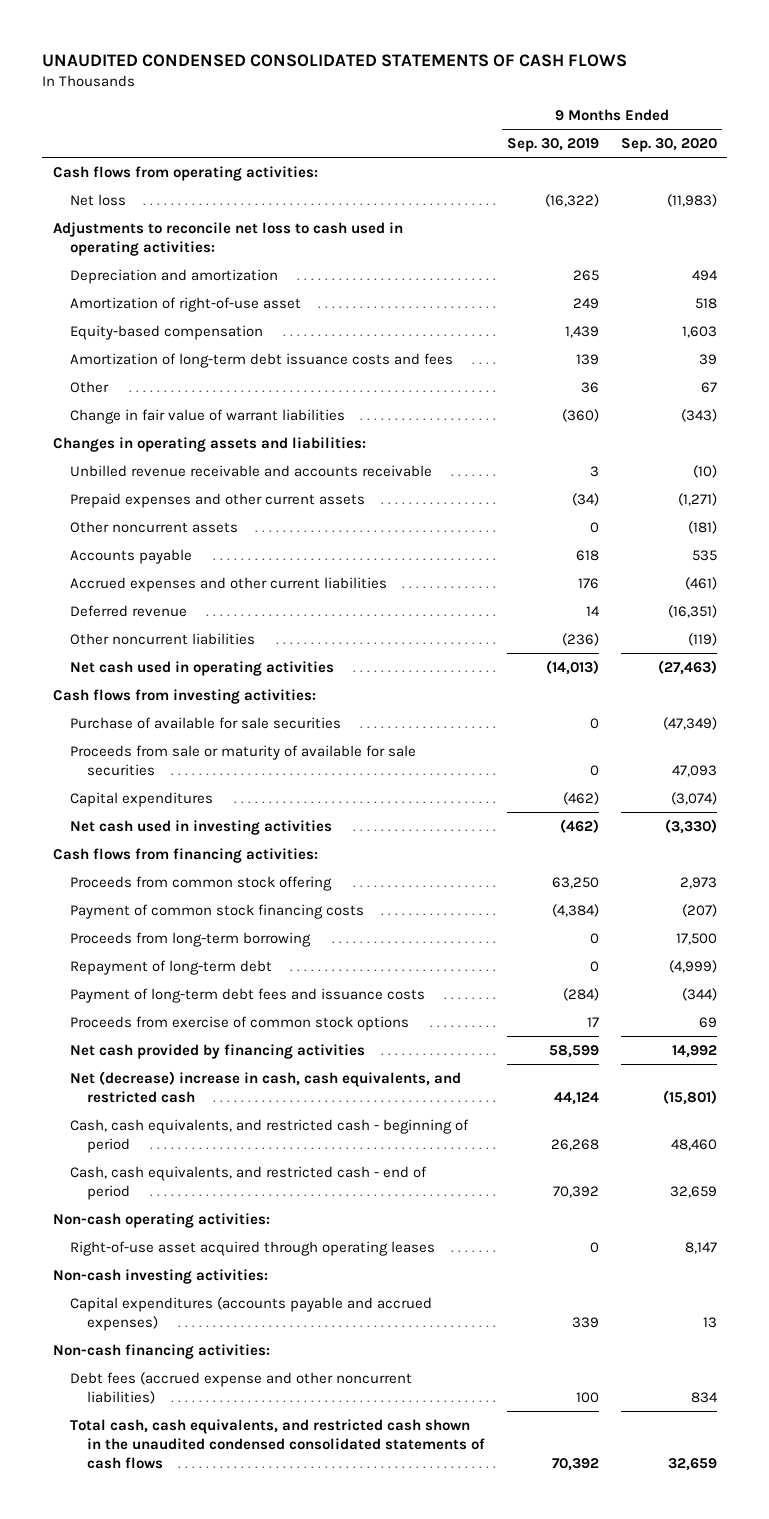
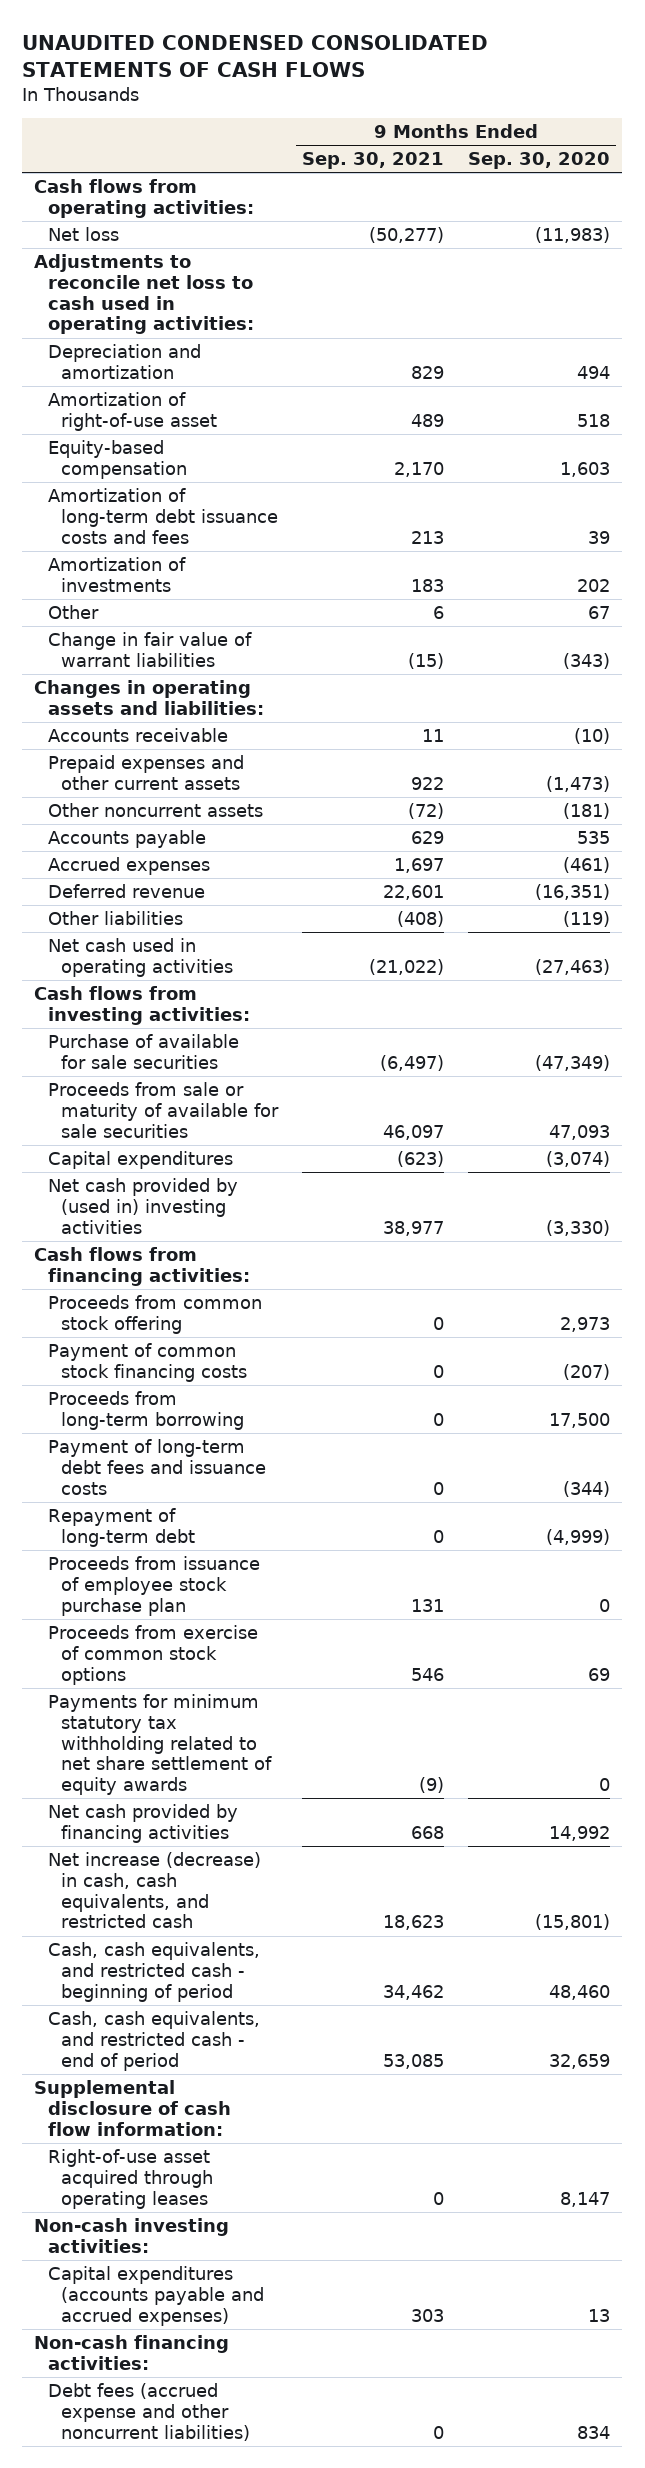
- | 9 Months Ended Sep. 30, 2019 | 9 Months Ended Sep. 30, 2020
+ | 9 Months Ended Sep. 30, 2021 | 9 Months Ended Sep. 30, 2020
+ Amortization of investments | 183 | 202
- Unbilled revenue receivable and accounts receivable | 3 | (10)
- Prepaid expenses and other current assets | (34) | (1,271)
+ Accounts receivable | 11 | (10)
+ Prepaid expenses and other current assets | 922 | (1,473)
- Accrued expenses and other current liabilities | 176 | (461)
+ Accrued expenses | 1,697 | (461)
- Other noncurrent liabilities | (236) | (119)
+ Other liabilities | (408) | (119)
- Net cash used in investing activities | (462) | (3,330)
+ Net cash provided by (used in) investing activities | 38,977 | (3,330)
moved down: Repayment of long-term debt | 0 | (4,999)
+ Proceeds from issuance of employee stock purchase plan | 131 | 0
+ Payments for minimum statutory tax withholding related to net share settlement of equity awards | (9) | 0
- Net (decrease) increase in cash, cash equivalents, and restricted cash | 44,124 | (15,801)
+ Net increase (decrease) in cash, cash equivalents, and restricted cash | 18,623 | (15,801)
- Non-cash operating activities:
+ Supplemental disclosure of cash flow information:
- Total cash, cash equivalents, and restricted cash shown in the unaudited condensed consolidated statements of cash flows | 70,392 | 32,659

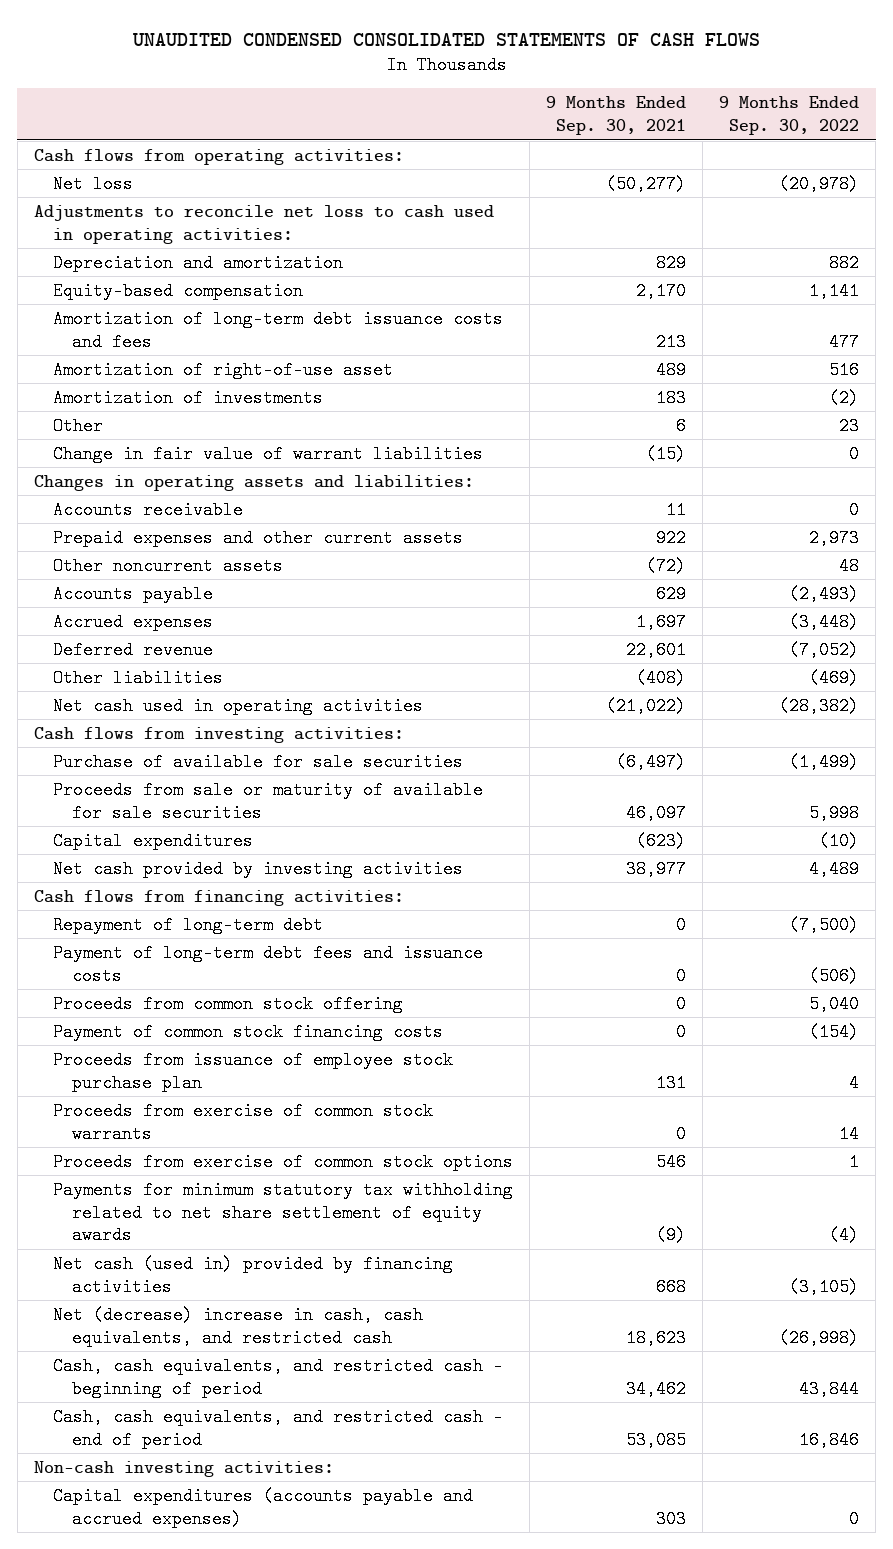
- | 9 Months Ended Sep. 30, 2021 | 9 Months Ended Sep. 30, 2020
+ | 9 Months Ended Sep. 30, 2021 | 9 Months Ended Sep. 30, 2022
moved down: Amortization of right-of-use asset | 489 | 516
- Net cash provided by (used in) investing activities | 38,977 | (3,330)
+ Net cash provided by investing activities | 38,977 | 4,489
moved up: Repayment of long-term debt | 0 | (7,500)
moved up: Payment of long-term debt fees and issuance costs | 0 | (506)
- Proceeds from long-term borrowing | 0 | 17,500
+ Proceeds from exercise of common stock warrants | 0 | 14
- Net cash provided by financing activities | 668 | 14,992
- Net increase (decrease) in cash, cash equivalents, and restricted cash | 18,623 | (15,801)
+ Net cash (used in) provided by financing activities | 668 | (3,105)
+ Net (decrease) increase in cash, cash equivalents, and restricted cash | 18,623 | (26,998)
- Supplemental disclosure of cash flow information:
- Right-of-use asset acquired through operating leases | 0 | 8,147
- Non-cash financing activities:
- Debt fees (accrued expense and other noncurrent liabilities) | 0 | 834

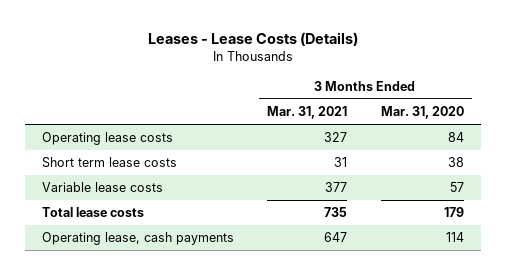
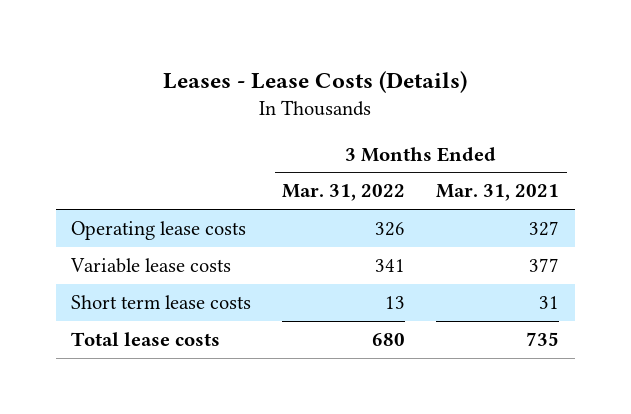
- | 3 Months Ended Mar. 31, 2021 | 3 Months Ended Mar. 31, 2020
+ | 3 Months Ended Mar. 31, 2022 | 3 Months Ended Mar. 31, 2021
moved down: Short term lease costs | 13 | 31
- Operating lease, cash payments | 647 | 114

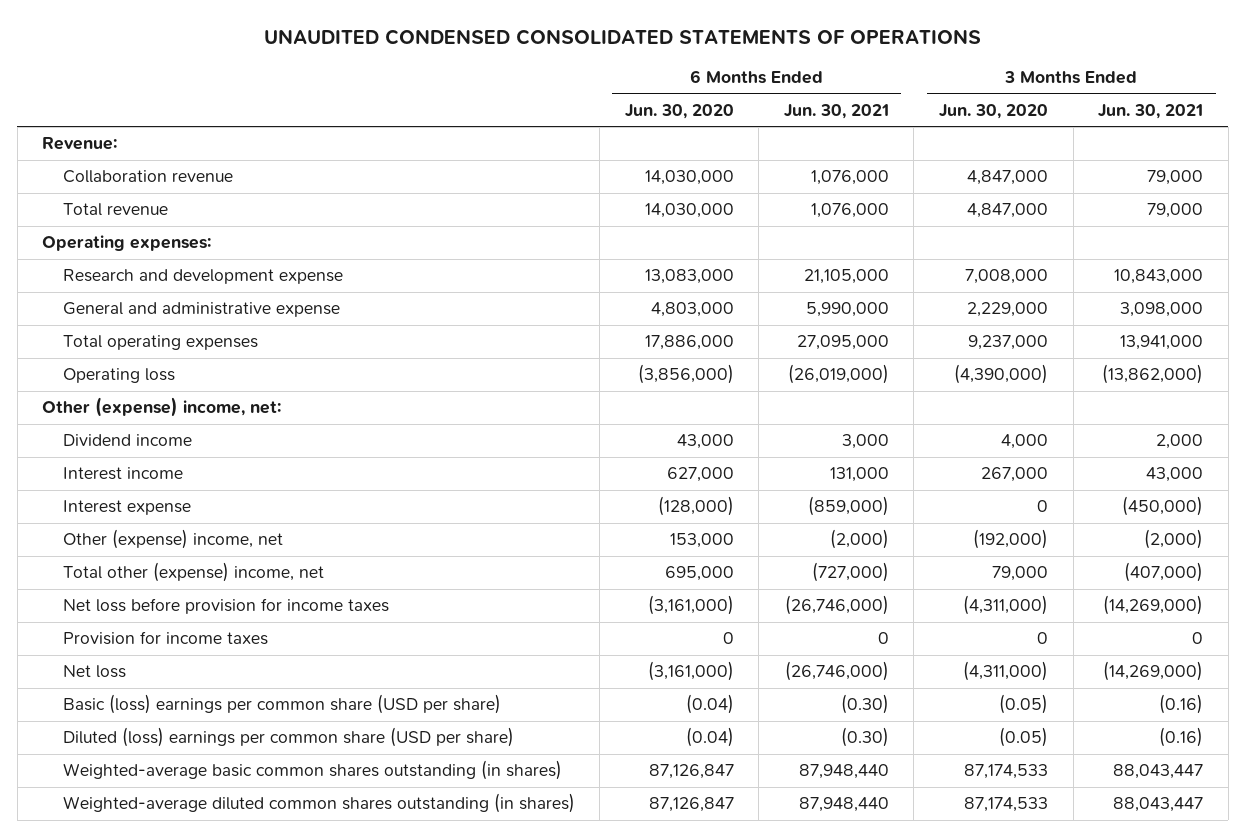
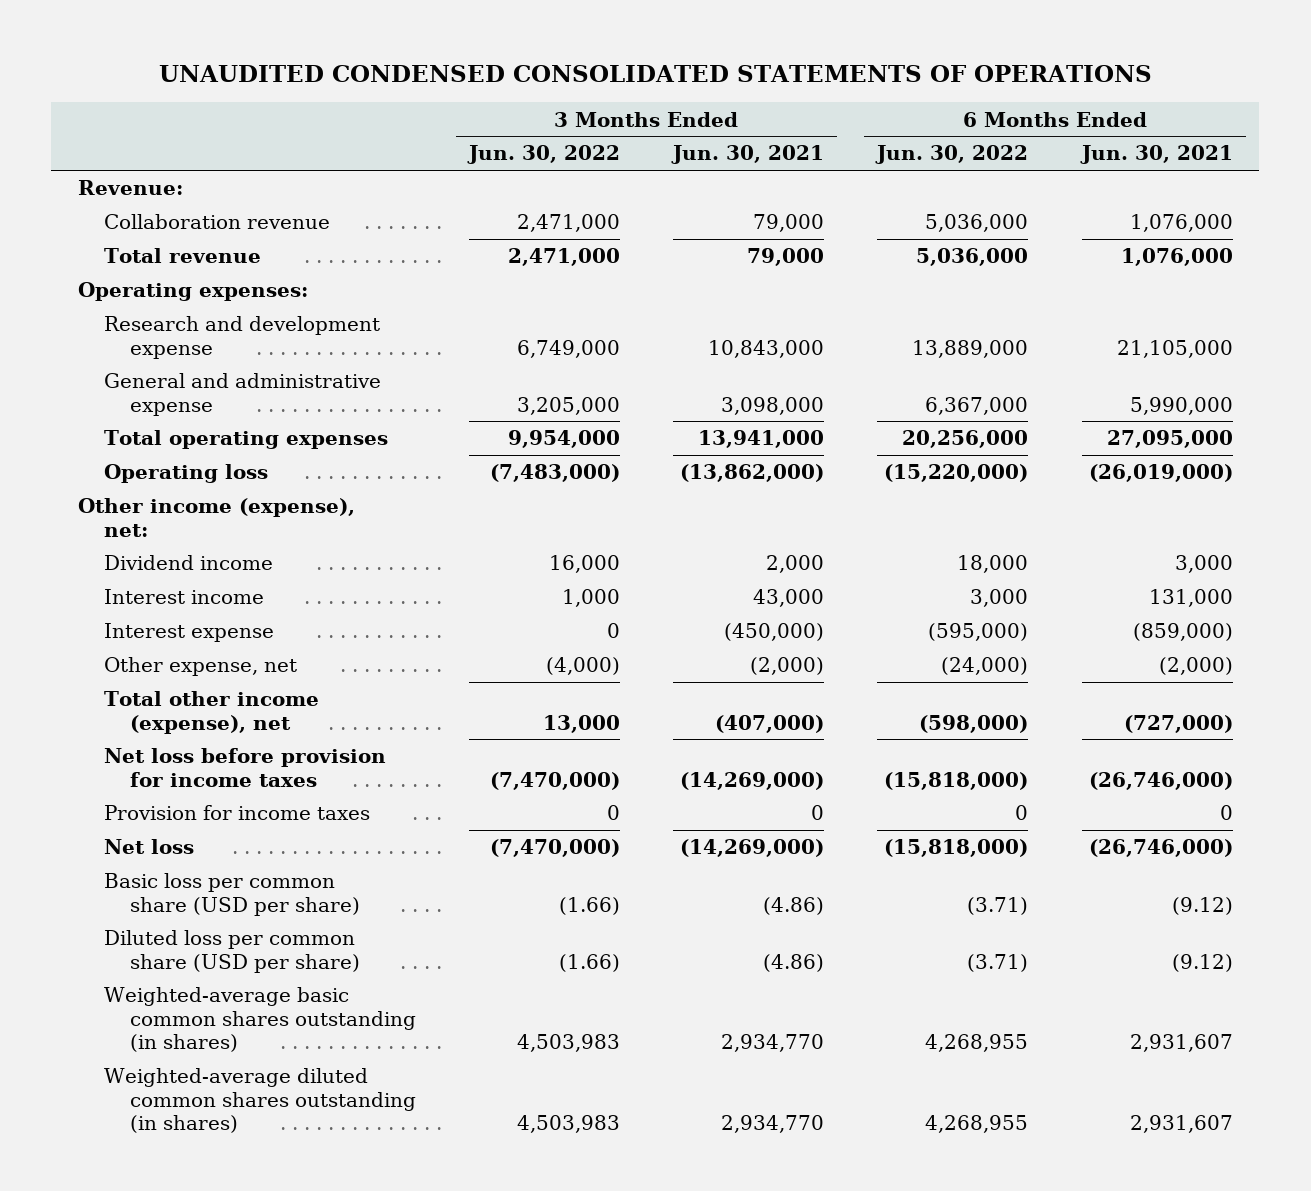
- | 6 Months Ended Jun. 30, 2020 | 6 Months Ended Jun. 30, 2021 | 3 Months Ended Jun. 30, 2020 | 3 Months Ended Jun. 30, 2021
+ | 3 Months Ended Jun. 30, 2022 | 3 Months Ended Jun. 30, 2021 | 6 Months Ended Jun. 30, 2022 | 6 Months Ended Jun. 30, 2021
- Other (expense) income, net:
+ Other income (expense), net:
- Other (expense) income, net | 153,000 | (2,000) | (192,000) | (2,000)
- Total other (expense) income, net | 695,000 | (727,000) | 79,000 | (407,000)
+ Other expense, net | (4,000) | (2,000) | (24,000) | (2,000)
+ Total other income (expense), net | 13,000 | (407,000) | (598,000) | (727,000)
- Basic (loss) earnings per common share (USD per share) | (0.04) | (0.30) | (0.05) | (0.16)
- Diluted (loss) earnings per common share (USD per share) | (0.04) | (0.30) | (0.05) | (0.16)
- Weighted-average basic common shares outstanding (in shares) | 87,126,847 | 87,948,440 | 87,174,533 | 88,043,447
- Weighted-average diluted common shares outstanding (in shares) | 87,126,847 | 87,948,440 | 87,174,533 | 88,043,447
+ Basic loss per common share (USD per share) | (1.66) | (4.86) | (3.71) | (9.12)
+ Diluted loss per common share (USD per share) | (1.66) | (4.86) | (3.71) | (9.12)
+ Weighted-average basic common shares outstanding (in shares) | 4,503,983 | 2,934,770 | 4,268,955 | 2,931,607
+ Weighted-average diluted common shares outstanding (in shares) | 4,503,983 | 2,934,770 | 4,268,955 | 2,931,607

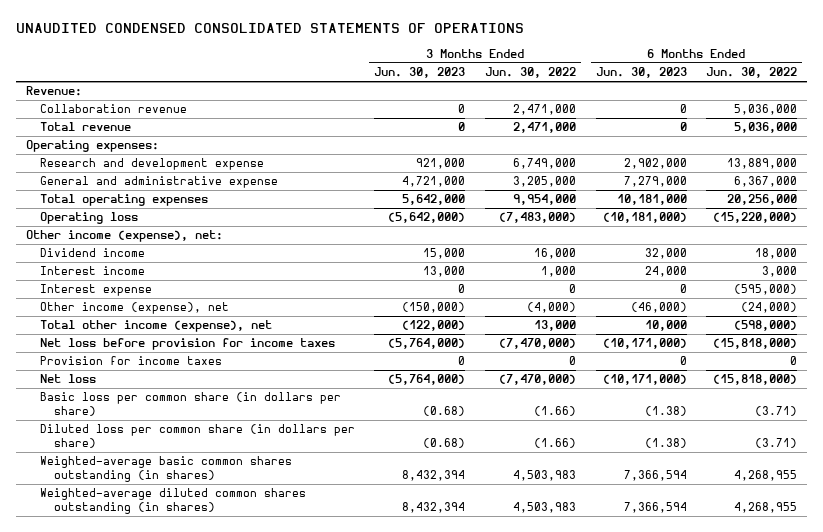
- | 3 Months Ended Jun. 30, 2022 | 3 Months Ended Jun. 30, 2021 | 6 Months Ended Jun. 30, 2022 | 6 Months Ended Jun. 30, 2021
+ | 3 Months Ended Jun. 30, 2023 | 3 Months Ended Jun. 30, 2022 | 6 Months Ended Jun. 30, 2023 | 6 Months Ended Jun. 30, 2022
- Other expense, net | (4,000) | (2,000) | (24,000) | (2,000)
+ Other income (expense), net | (150,000) | (4,000) | (46,000) | (24,000)
- Basic loss per common share (USD per share) | (1.66) | (4.86) | (3.71) | (9.12)
- Diluted loss per common share (USD per share) | (1.66) | (4.86) | (3.71) | (9.12)
+ Basic loss per common share (in dollars per share) | (0.68) | (1.66) | (1.38) | (3.71)
+ Diluted loss per common share (in dollars per share) | (0.68) | (1.66) | (1.38) | (3.71)

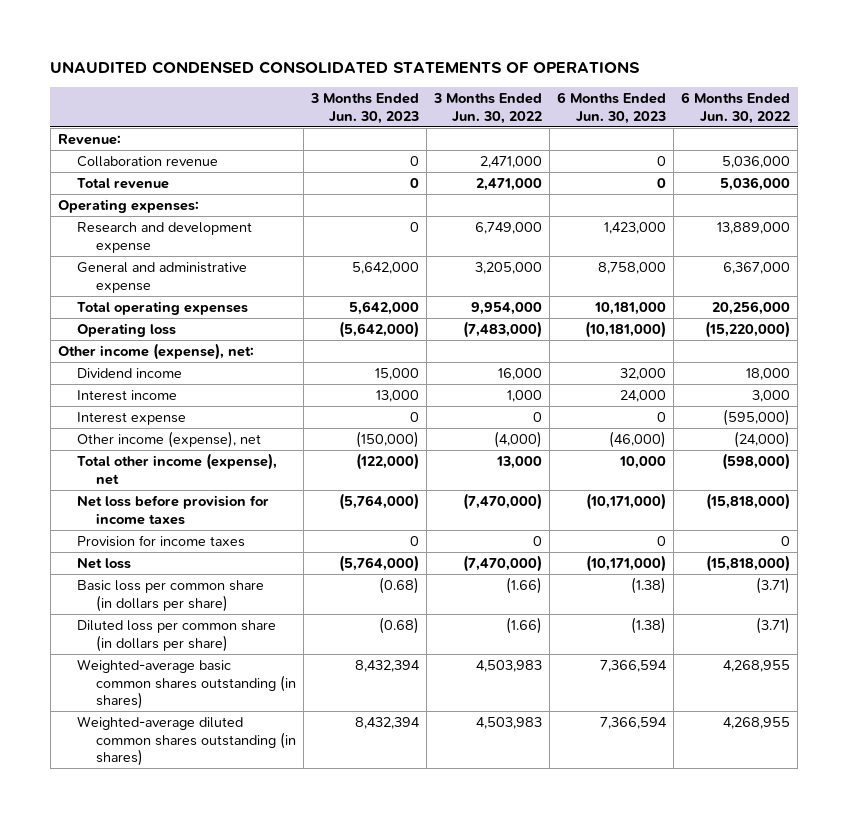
- Research and development expense | 921,000 | 6,749,000 | 2,902,000 | 13,889,000
- General and administrative expense | 4,721,000 | 3,205,000 | 7,279,000 | 6,367,000
+ Research and development expense | 0 | 6,749,000 | 1,423,000 | 13,889,000
+ General and administrative expense | 5,642,000 | 3,205,000 | 8,758,000 | 6,367,000

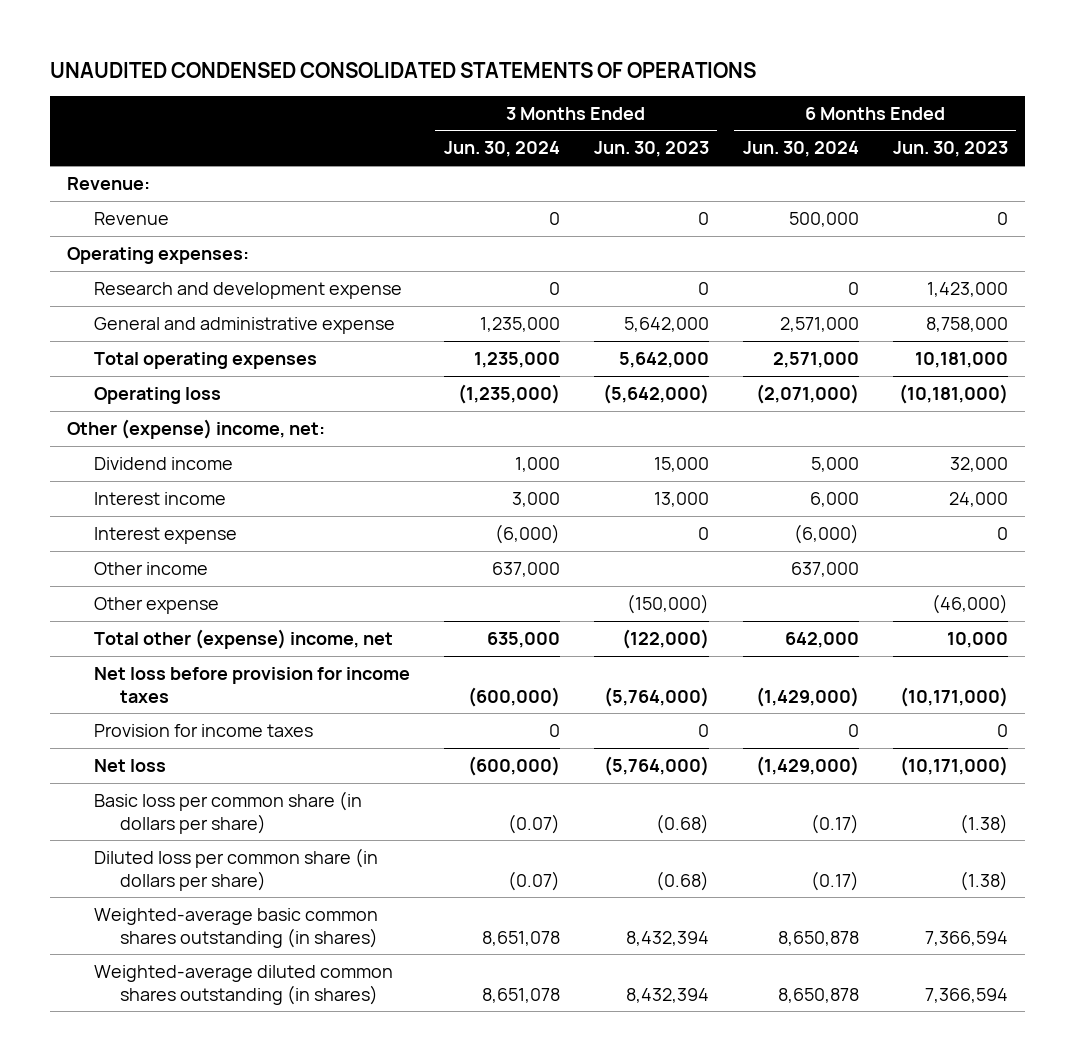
- | 3 Months Ended Jun. 30, 2023 | 3 Months Ended Jun. 30, 2022 | 6 Months Ended Jun. 30, 2023 | 6 Months Ended Jun. 30, 2022
+ | 3 Months Ended Jun. 30, 2024 | 3 Months Ended Jun. 30, 2023 | 6 Months Ended Jun. 30, 2024 | 6 Months Ended Jun. 30, 2023
- Collaboration revenue | 0 | 2,471,000 | 0 | 5,036,000
- Total revenue | 0 | 2,471,000 | 0 | 5,036,000
+ Revenue | 0 | 0 | 500,000 | 0
- Other income (expense), net:
+ Other (expense) income, net:
- Other income (expense), net | (150,000) | (4,000) | (46,000) | (24,000)
- Total other income (expense), net | (122,000) | 13,000 | 10,000 | (598,000)
+ Other income | 637,000 | | 637,000 |
+ Other expense | | (150,000) | | (46,000)
+ Total other (expense) income, net | 635,000 | (122,000) | 642,000 | 10,000

